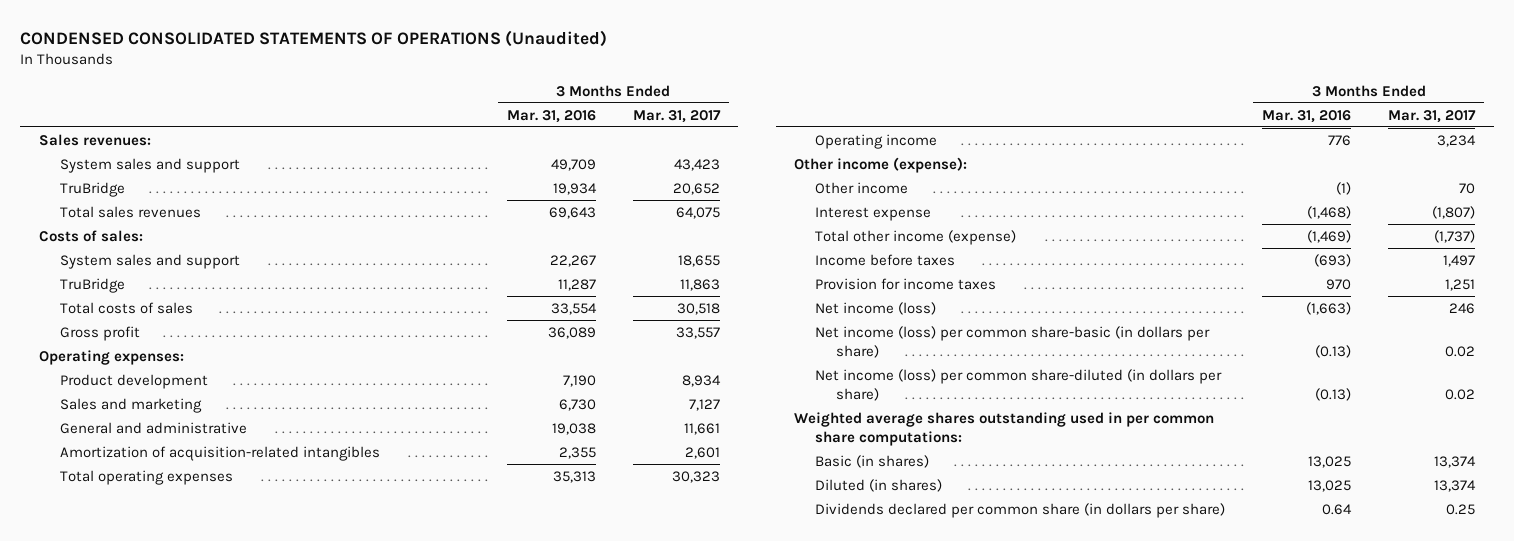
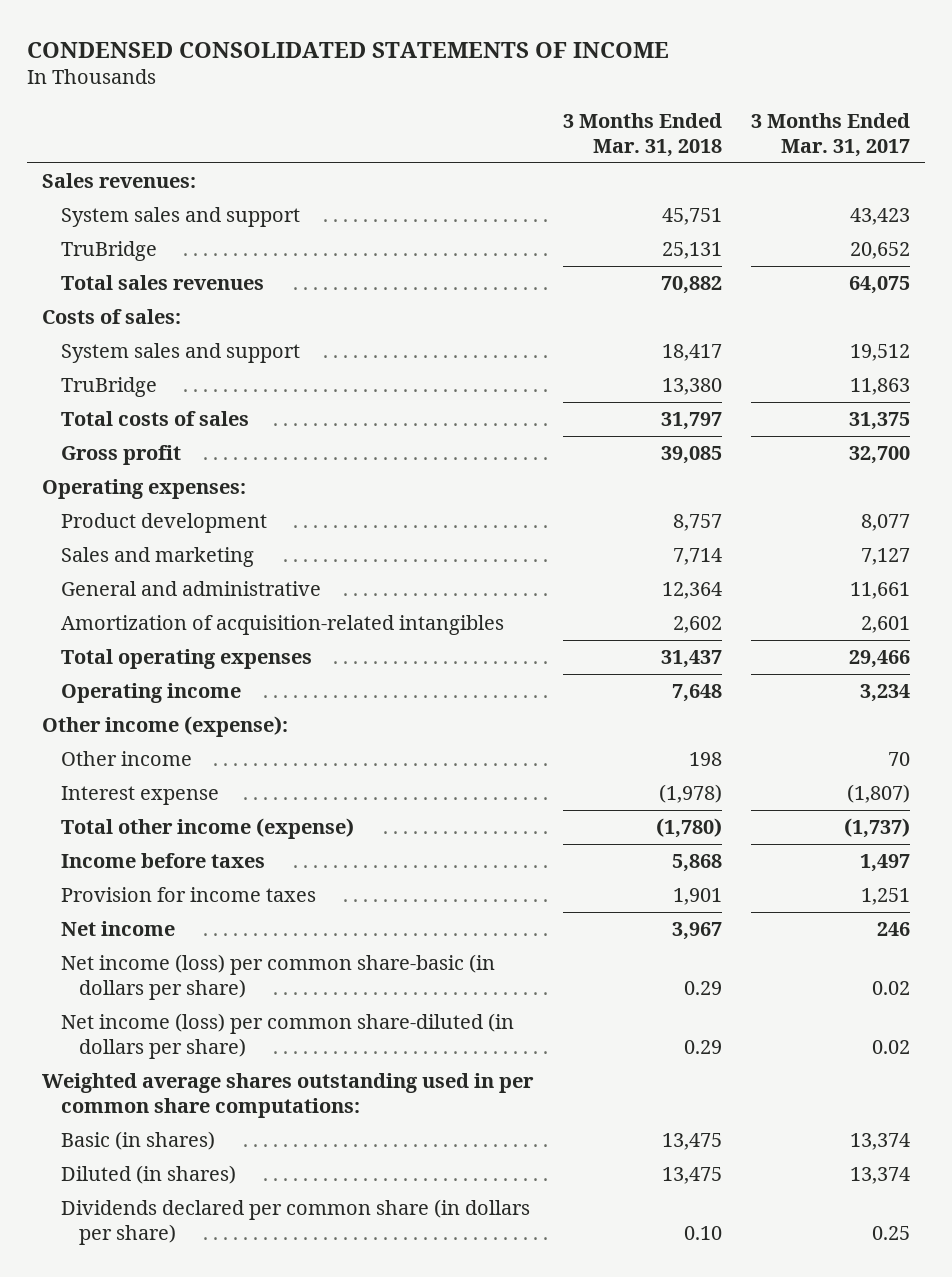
- CONDENSED CONSOLIDATED STATEMENTS OF OPERATIONS (Unaudited)
+ CONDENSED CONSOLIDATED STATEMENTS OF INCOME
- | 3 Months Ended Mar. 31, 2016 | 3 Months Ended Mar. 31, 2017
+ | 3 Months Ended Mar. 31, 2018 | 3 Months Ended Mar. 31, 2017
- System sales and support | 22,267 | 18,655
+ System sales and support | 18,417 | 19,512
- Total costs of sales | 33,554 | 30,518
- Gross profit | 36,089 | 33,557
+ Total costs of sales | 31,797 | 31,375
+ Gross profit | 39,085 | 32,700
- Product development | 7,190 | 8,934
+ Product development | 8,757 | 8,077
- Total operating expenses | 35,313 | 30,323
+ Total operating expenses | 31,437 | 29,466
- Net income (loss) | (1,663) | 246
+ Net income | 3,967 | 246

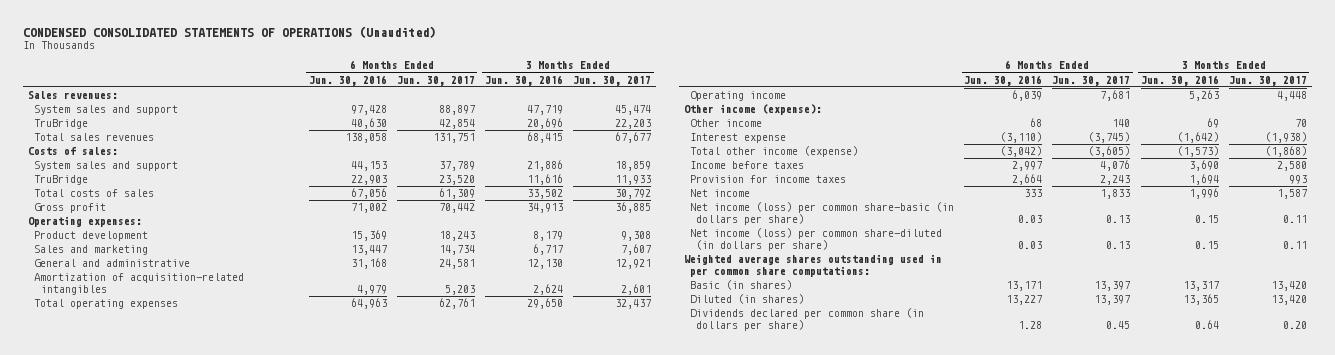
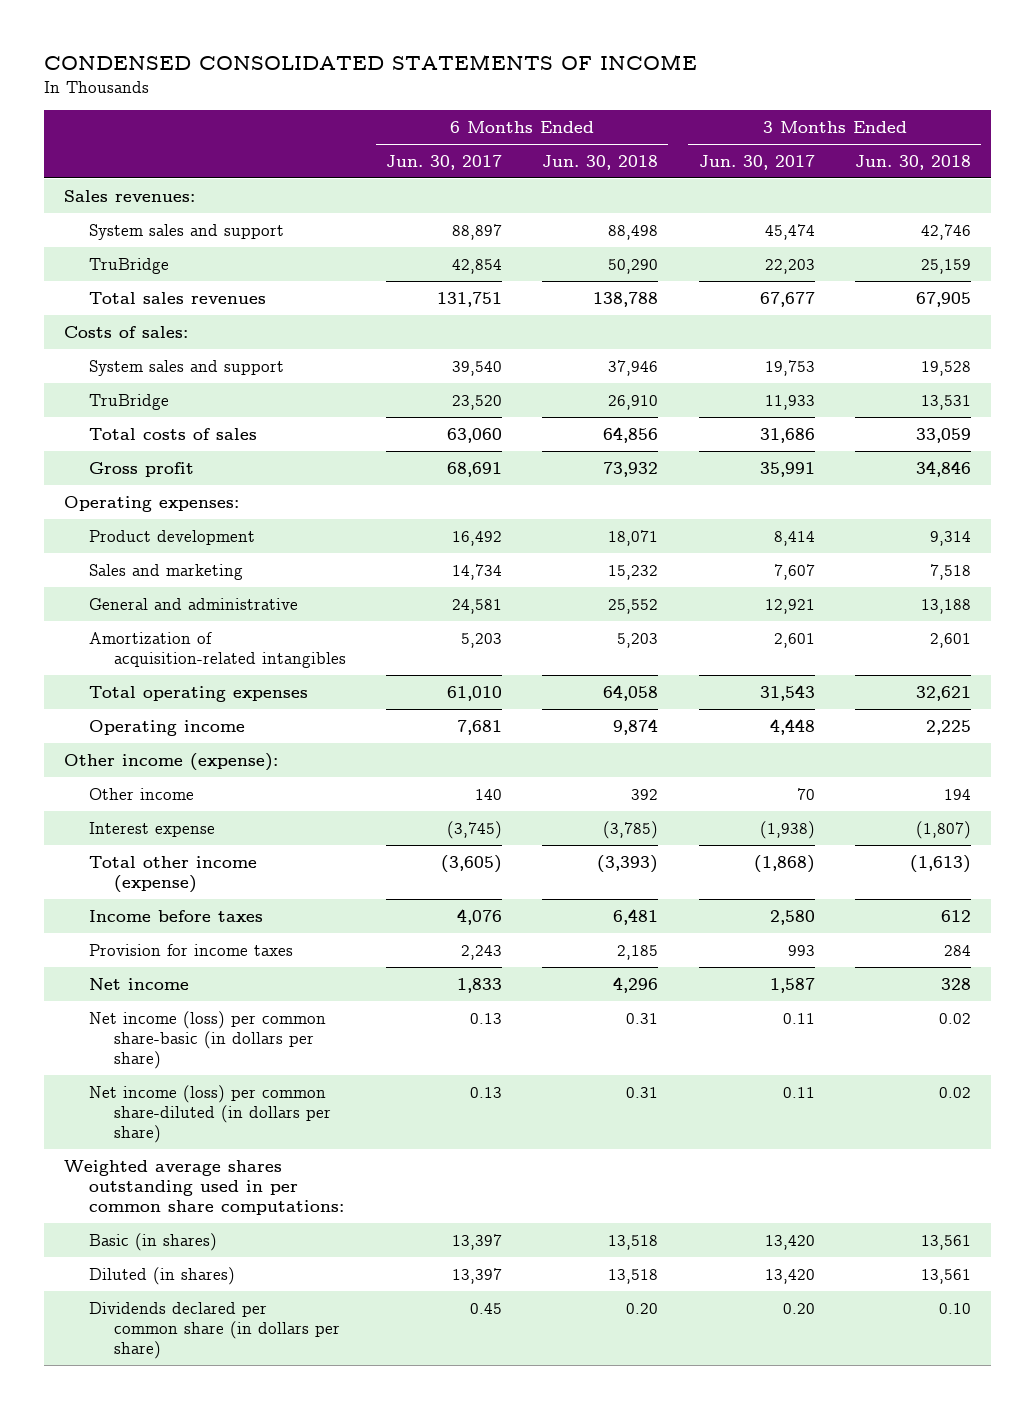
- CONDENSED CONSOLIDATED STATEMENTS OF OPERATIONS (Unaudited)
+ CONDENSED CONSOLIDATED STATEMENTS OF INCOME
- | 6 Months Ended Jun. 30, 2016 | 6 Months Ended Jun. 30, 2017 | 3 Months Ended Jun. 30, 2016 | 3 Months Ended Jun. 30, 2017
+ | 6 Months Ended Jun. 30, 2017 | 6 Months Ended Jun. 30, 2018 | 3 Months Ended Jun. 30, 2017 | 3 Months Ended Jun. 30, 2018
- System sales and support | 44,153 | 37,789 | 21,886 | 18,859
+ System sales and support | 39,540 | 37,946 | 19,753 | 19,528
- Total costs of sales | 67,056 | 61,309 | 33,502 | 30,792
- Gross profit | 71,002 | 70,442 | 34,913 | 36,885
+ Total costs of sales | 63,060 | 64,856 | 31,686 | 33,059
+ Gross profit | 68,691 | 73,932 | 35,991 | 34,846
- Product development | 15,369 | 18,243 | 8,179 | 9,308
+ Product development | 16,492 | 18,071 | 8,414 | 9,314
- Total operating expenses | 64,963 | 62,761 | 29,650 | 32,437
+ Total operating expenses | 61,010 | 64,058 | 31,543 | 32,621

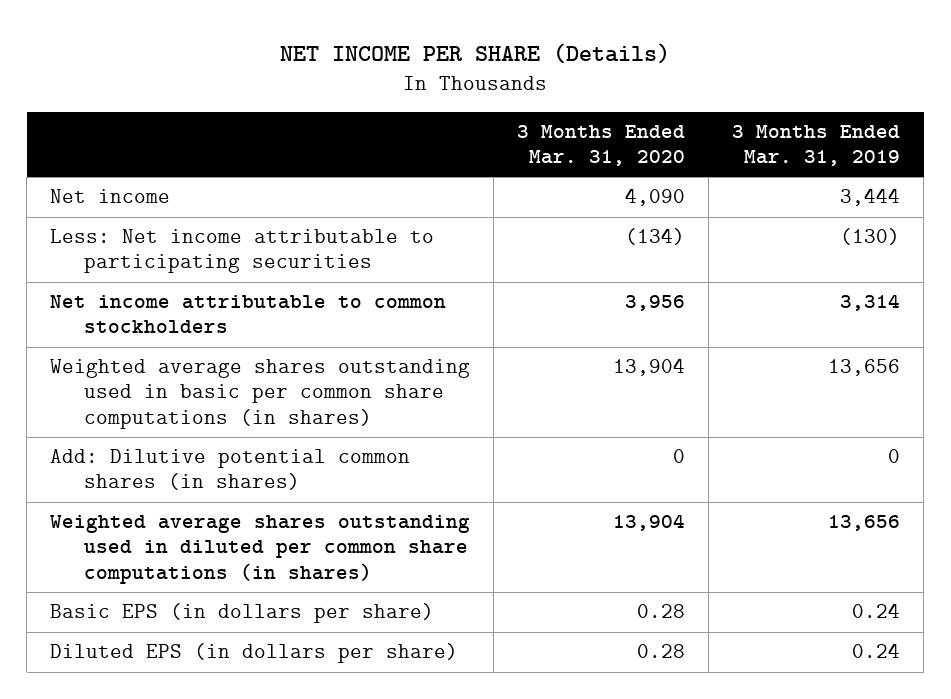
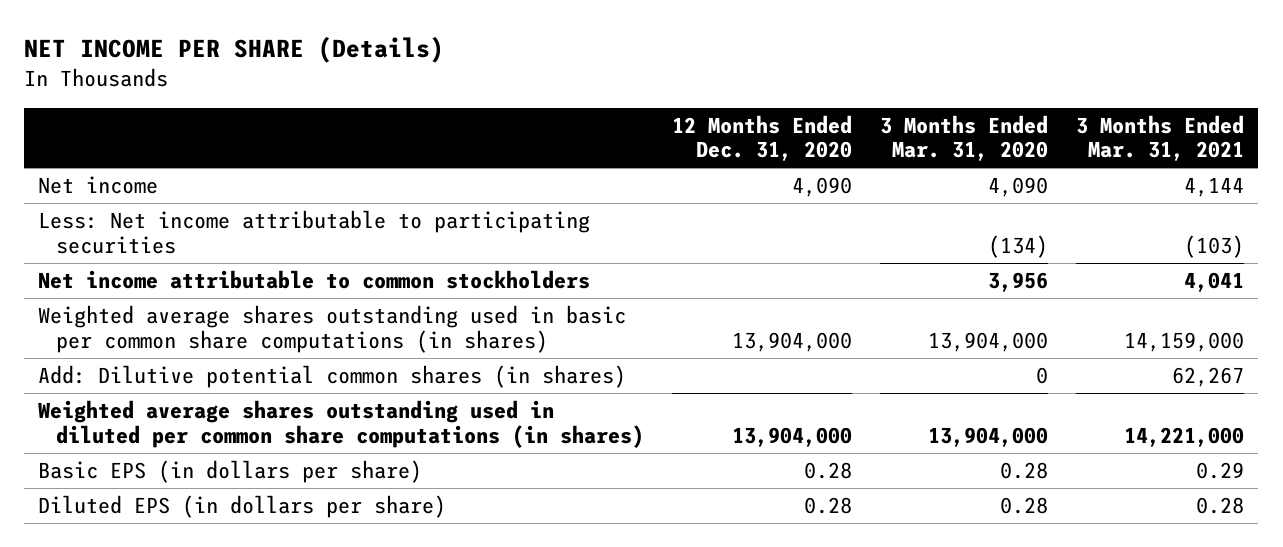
- | 3 Months Ended Mar. 31, 2020 | 3 Months Ended Mar. 31, 2019
+ | 12 Months Ended Dec. 31, 2020 | 3 Months Ended Mar. 31, 2020 | 3 Months Ended Mar. 31, 2021
- Weighted average shares outstanding used in basic per common share computations (in shares) | 13,904 | 13,656
+ Weighted average shares outstanding used in basic per common share computations (in shares) | 13,904,000 | 13,904,000 | 14,159,000
- Weighted average shares outstanding used in diluted per common share computations (in shares) | 13,904 | 13,656
+ Weighted average shares outstanding used in diluted per common share computations (in shares) | 13,904,000 | 13,904,000 | 14,221,000

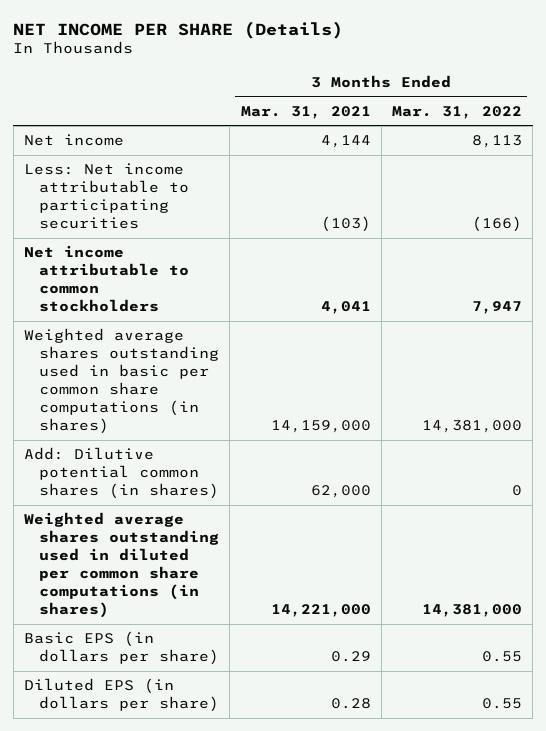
- | 12 Months Ended Dec. 31, 2020 | 3 Months Ended Mar. 31, 2020 | 3 Months Ended Mar. 31, 2021
+ | 3 Months Ended Mar. 31, 2021 | 3 Months Ended Mar. 31, 2022
- Add: Dilutive potential common shares (in shares) | | 0 | 62,267
+ Add: Dilutive potential common shares (in shares) | 62,000 | 0

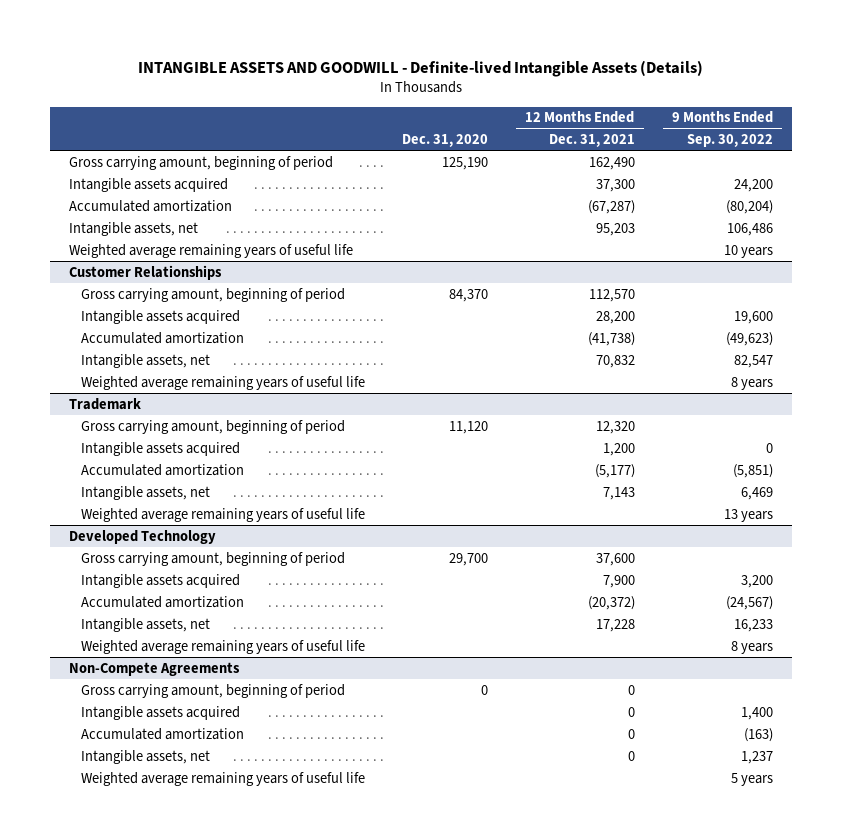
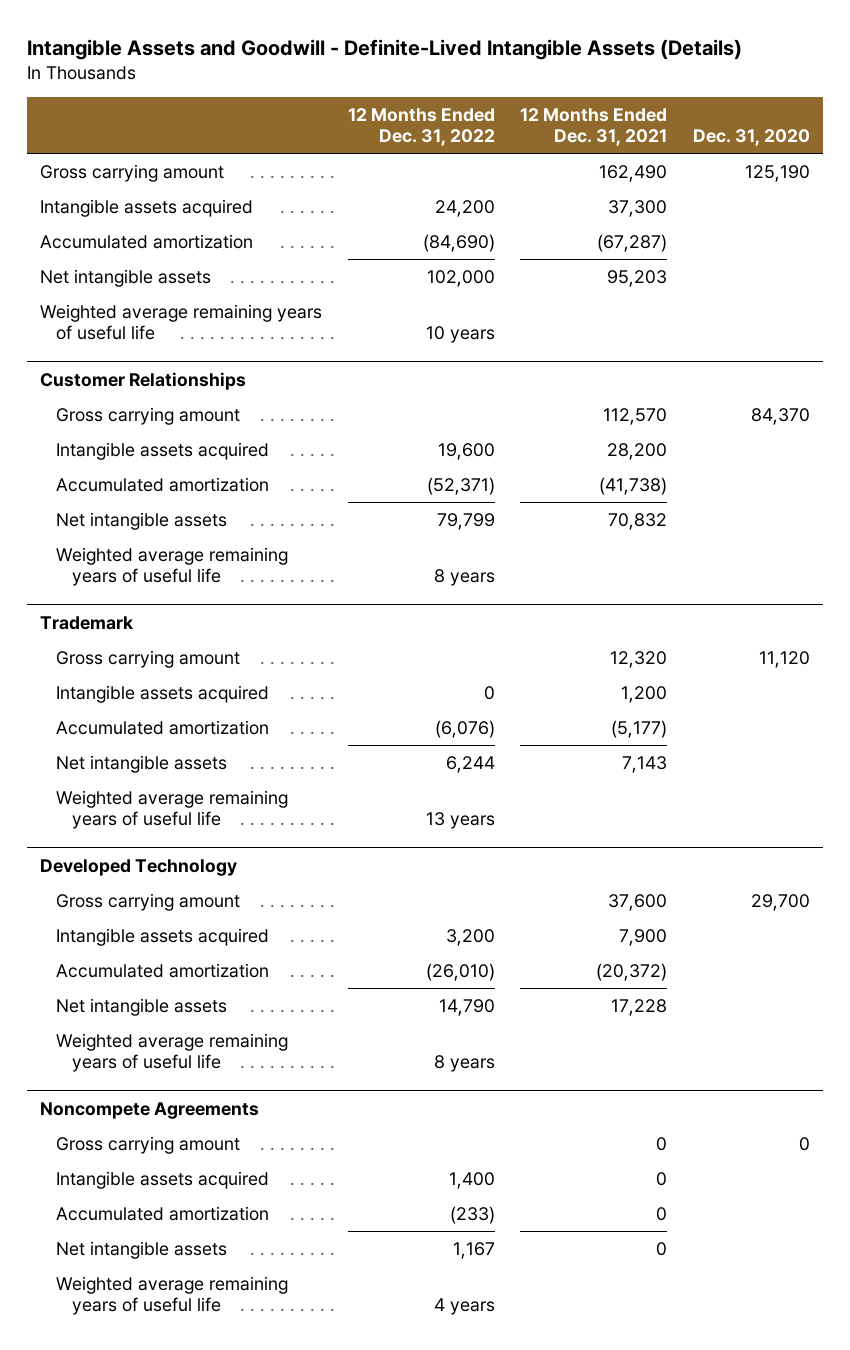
- INTANGIBLE ASSETS AND GOODWILL - Definite-lived Intangible Assets (Details)
+ Intangible Assets and Goodwill - Definite-Lived Intangible Assets (Details)
- | Dec. 31, 2020 | 12 Months Ended Dec. 31, 2021 | 9 Months Ended Sep. 30, 2022
+ | 12 Months Ended Dec. 31, 2022 | 12 Months Ended Dec. 31, 2021 | Dec. 31, 2020
- Gross carrying amount, beginning of period | 125,190 | 162,490 |
+ Gross carrying amount | | 162,490 | 125,190
- Intangible assets, net | | 95,203 | 106,486
+ Net intangible assets | 102,000 | 95,203 |
@ Customer Relationships
- Gross carrying amount, beginning of period | 84,370 | 112,570 |
+ Gross carrying amount | | 112,570 | 84,370
- Intangible assets, net | | 70,832 | 82,547
+ Net intangible assets | 79,799 | 70,832 |
@ Trademark
- Gross carrying amount, beginning of period | 11,120 | 12,320 |
+ Gross carrying amount | | 12,320 | 11,120
- Intangible assets, net | | 7,143 | 6,469
+ Net intangible assets | 6,244 | 7,143 |
@ Developed Technology
- Gross carrying amount, beginning of period | 29,700 | 37,600 |
+ Gross carrying amount | | 37,600 | 29,700
- Intangible assets, net | | 17,228 | 16,233
+ Net intangible assets | 14,790 | 17,228 |
- Non-Compete Agreements
- Gross carrying amount, beginning of period | 0 | 0 |
+ Noncompete Agreements
+ Gross carrying amount | | 0 | 0
- Intangible assets, net | | 0 | 1,237
+ Net intangible assets | 1,167 | 0 |

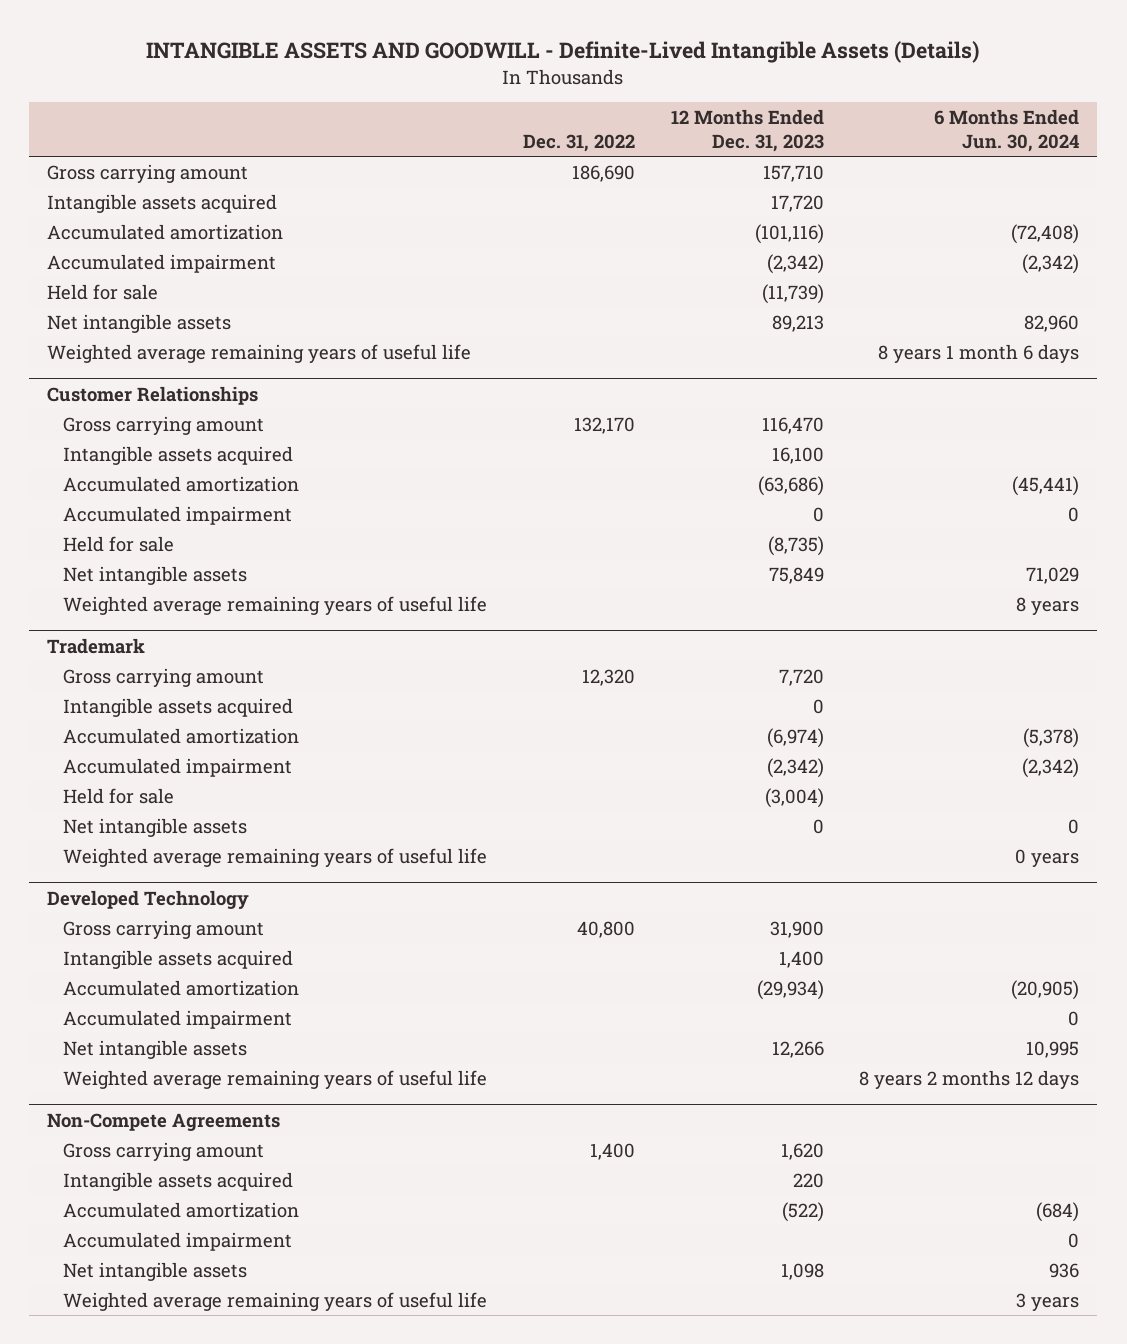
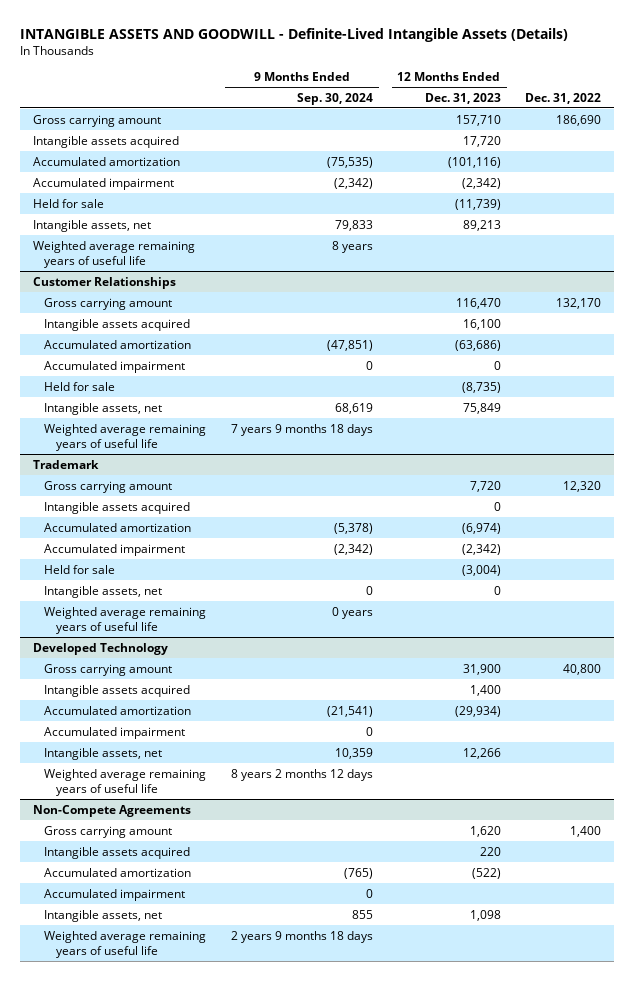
- | Dec. 31, 2022 | 12 Months Ended Dec. 31, 2023 | 6 Months Ended Jun. 30, 2024
+ | 9 Months Ended Sep. 30, 2024 | 12 Months Ended Dec. 31, 2023 | Dec. 31, 2022
- Net intangible assets | | 89,213 | 82,960
+ Intangible assets, net | 79,833 | 89,213 |
@ Customer Relationships
- Net intangible assets | | 75,849 | 71,029
+ Intangible assets, net | 68,619 | 75,849 |
@ Trademark
- Net intangible assets | | 0 | 0
+ Intangible assets, net | 0 | 0 |
@ Developed Technology
- Net intangible assets | | 12,266 | 10,995
+ Intangible assets, net | 10,359 | 12,266 |
@ Non-Compete Agreements
- Net intangible assets | | 1,098 | 936
+ Intangible assets, net | 855 | 1,098 |

